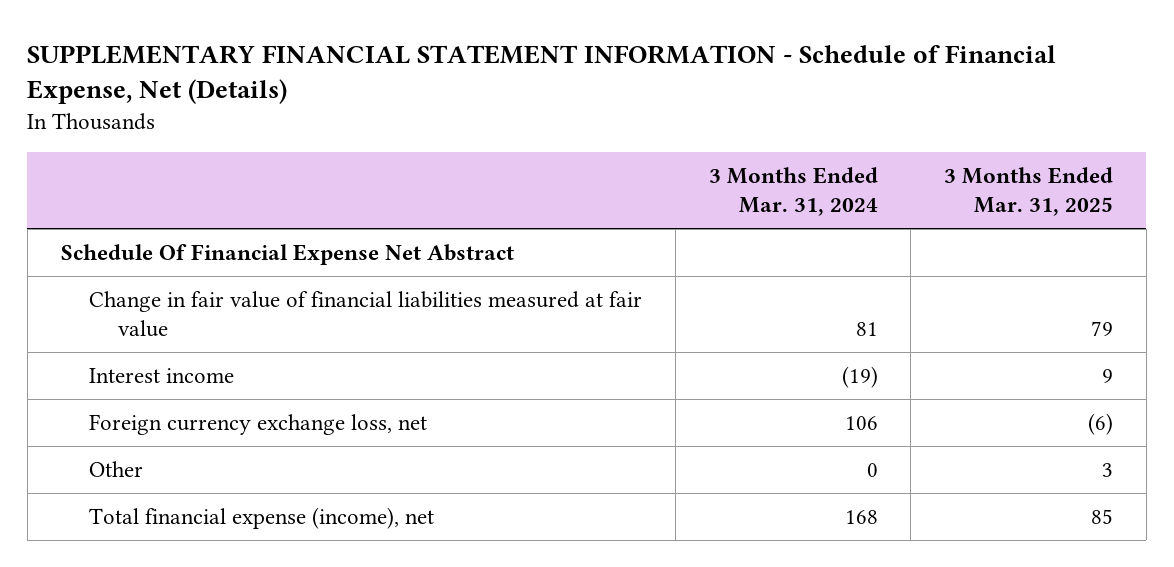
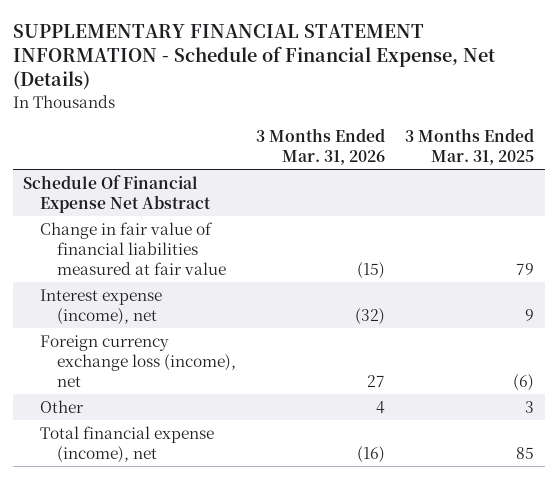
- | 3 Months Ended Mar. 31, 2024 | 3 Months Ended Mar. 31, 2025
+ | 3 Months Ended Mar. 31, 2026 | 3 Months Ended Mar. 31, 2025
- Interest income | (19) | 9
- Foreign currency exchange loss, net | 106 | (6)
+ Interest expense (income), net | (32) | 9
+ Foreign currency exchange loss (income), net | 27 | (6)

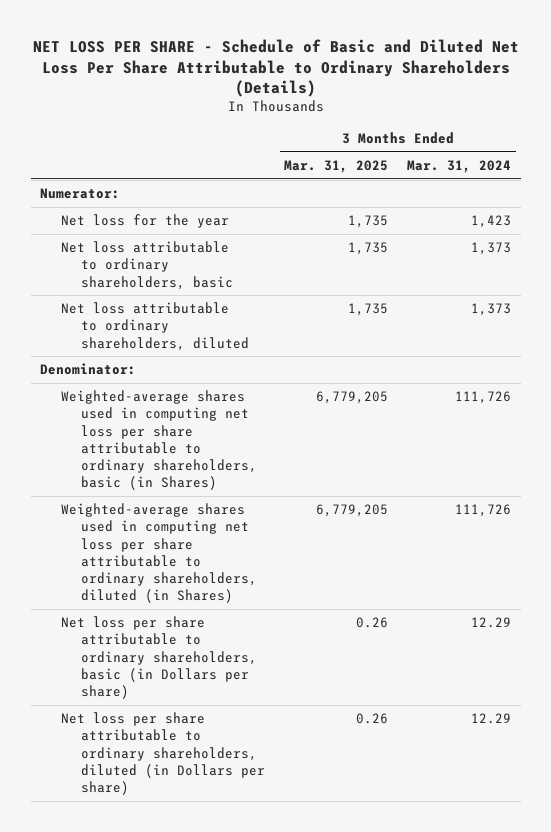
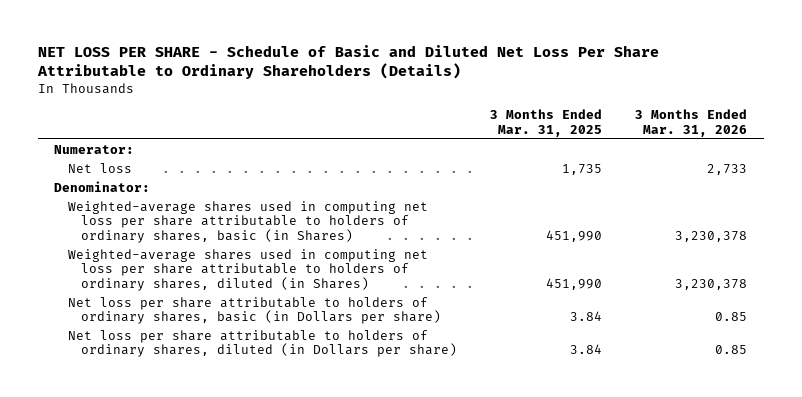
- | 3 Months Ended Mar. 31, 2025 | 3 Months Ended Mar. 31, 2024
+ | 3 Months Ended Mar. 31, 2025 | 3 Months Ended Mar. 31, 2026
- Net loss for the year | 1,735 | 1,423
- Net loss attributable to ordinary shareholders, basic | 1,735 | 1,373
- Net loss attributable to ordinary shareholders, diluted | 1,735 | 1,373
+ Net loss | 1,735 | 2,733
- Weighted-average shares used in computing net loss per share attributable to ordinary shareholders, basic (in Shares) | 6,779,205 | 111,726
- Weighted-average shares used in computing net loss per share attributable to ordinary shareholders, diluted (in Shares) | 6,779,205 | 111,726
- Net loss per share attributable to ordinary shareholders, basic (in Dollars per share) | 0.26 | 12.29
- Net loss per share attributable to ordinary shareholders, diluted (in Dollars per share) | 0.26 | 12.29
+ Weighted-average shares used in computing net loss per share attributable to holders of ordinary shares, basic (in Shares) | 451,990 | 3,230,378
+ Weighted-average shares used in computing net loss per share attributable to holders of ordinary shares, diluted (in Shares) | 451,990 | 3,230,378
+ Net loss per share attributable to holders of ordinary shares, basic (in Dollars per share) | 3.84 | 0.85
+ Net loss per share attributable to holders of ordinary shares, diluted (in Dollars per share) | 3.84 | 0.85

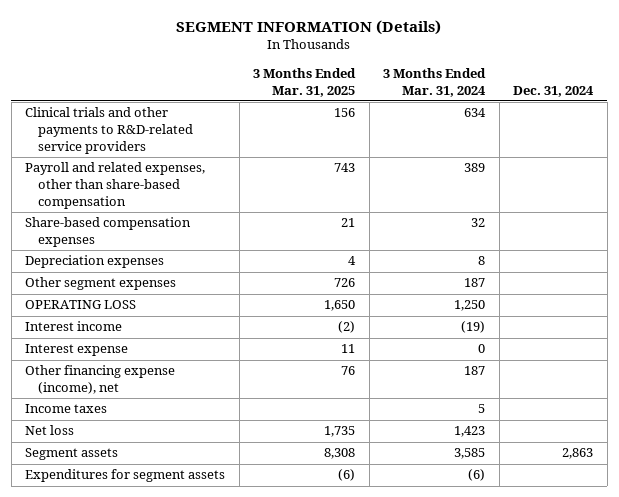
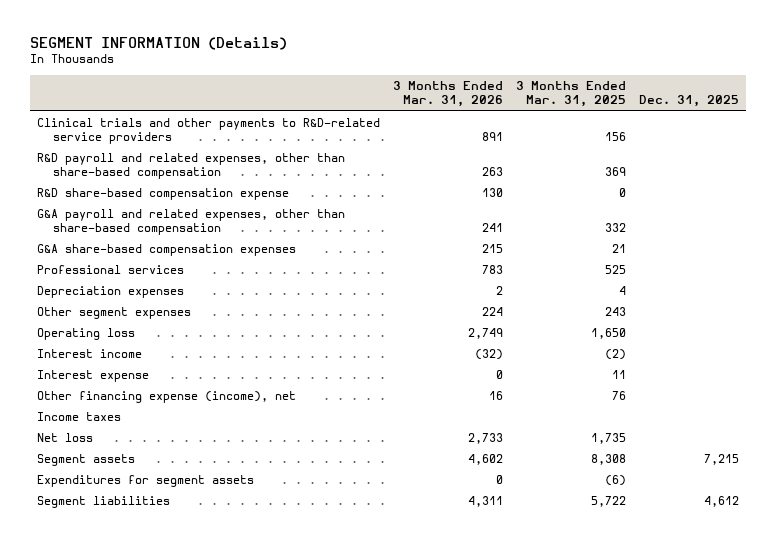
- | 3 Months Ended Mar. 31, 2025 | 3 Months Ended Mar. 31, 2024 | Dec. 31, 2024
+ | 3 Months Ended Mar. 31, 2026 | 3 Months Ended Mar. 31, 2025 | Dec. 31, 2025
- Payroll and related expenses, other than share-based compensation | 743 | 389 |
- Share-based compensation expenses | 21 | 32 |
+ R&D payroll and related expenses, other than share-based compensation | 263 | 369 |
+ R&D share-based compensation expense | 130 | 0 |
+ G&A payroll and related expenses, other than share-based compensation | 241 | 332 |
+ G&A share-based compensation expenses | 215 | 21 |
+ Professional services | 783 | 525 |
- Other segment expenses | 726 | 187 |
- OPERATING LOSS | 1,650 | 1,250 |
+ Other segment expenses | 224 | 243 |
+ Operating loss | 2,749 | 1,650 |
+ Segment liabilities | 4,311 | 5,722 | 4,612

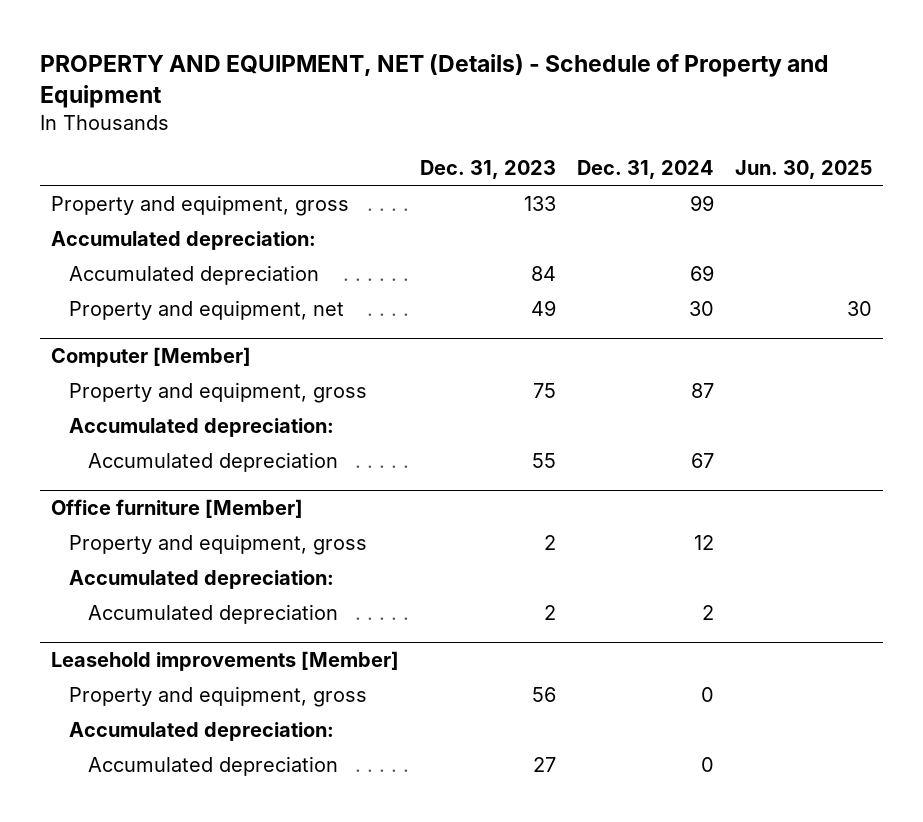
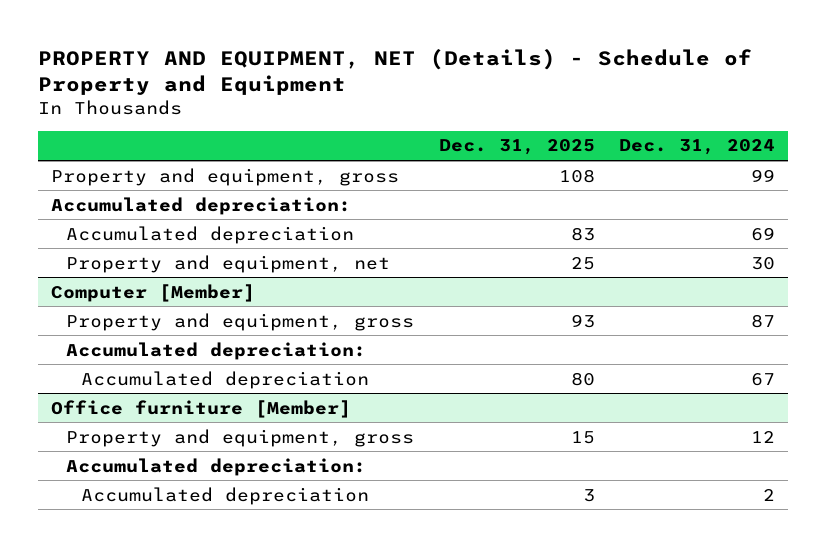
- | Dec. 31, 2023 | Dec. 31, 2024 | Jun. 30, 2025
+ | Dec. 31, 2025 | Dec. 31, 2024
- Leasehold improvements [Member]
- Property and equipment, gross | 56 | 0 |
- Accumulated depreciation:
- Accumulated depreciation | 27 | 0 |

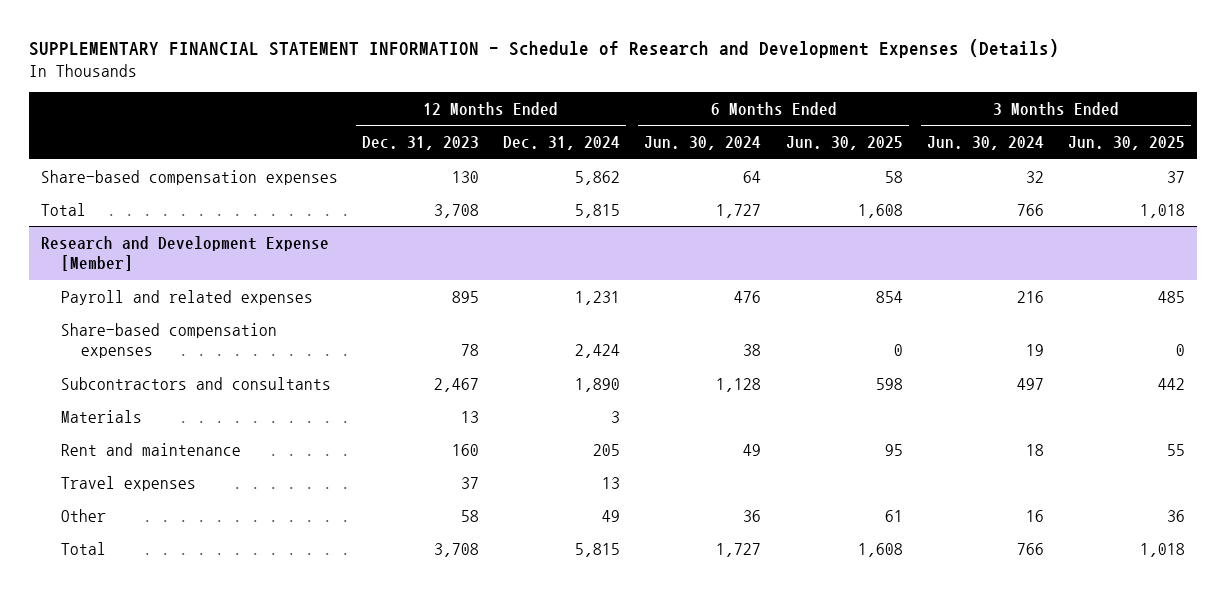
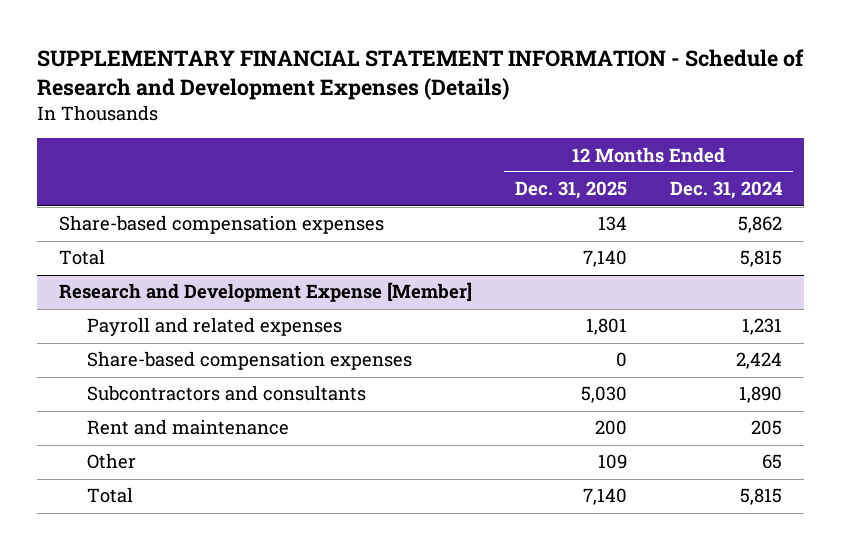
- | 12 Months Ended Dec. 31, 2023 | 12 Months Ended Dec. 31, 2024 | 6 Months Ended Jun. 30, 2024 | 6 Months Ended Jun. 30, 2025 | 3 Months Ended Jun. 30, 2024 | 3 Months Ended Jun. 30, 2025
+ | 12 Months Ended Dec. 31, 2025 | 12 Months Ended Dec. 31, 2024
@ Research and Development Expense [Member]
- Materials | 13 | 3 | | | |
- Travel expenses | 37 | 13 | | | |
- Other | 58 | 49 | 36 | 61 | 16 | 36
+ Other | 109 | 65

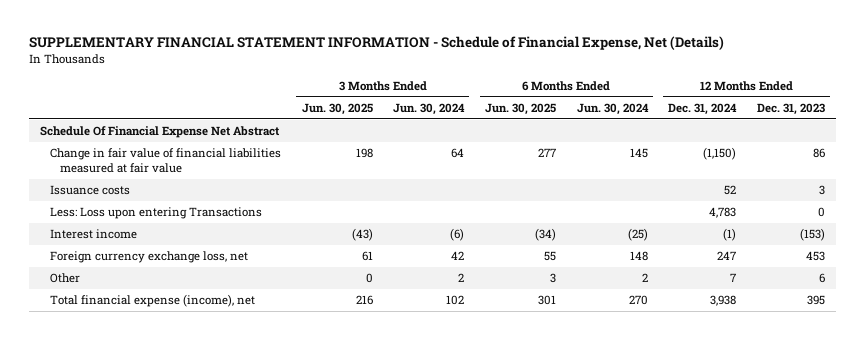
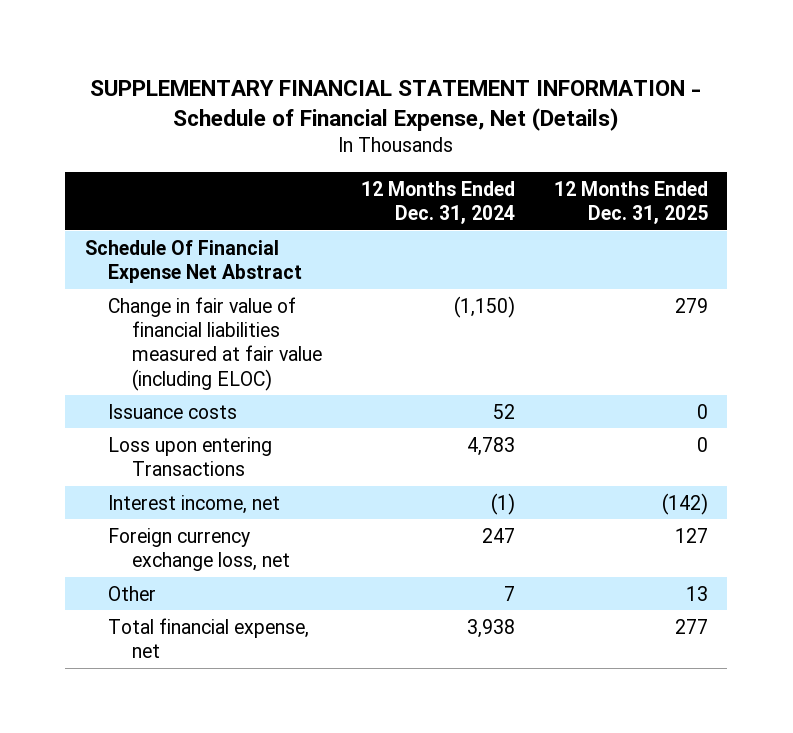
- | 3 Months Ended Jun. 30, 2025 | 3 Months Ended Jun. 30, 2024 | 6 Months Ended Jun. 30, 2025 | 6 Months Ended Jun. 30, 2024 | 12 Months Ended Dec. 31, 2024 | 12 Months Ended Dec. 31, 2023
+ | 12 Months Ended Dec. 31, 2024 | 12 Months Ended Dec. 31, 2025
- Change in fair value of financial liabilities measured at fair value | 198 | 64 | 277 | 145 | (1,150) | 86
+ Change in fair value of financial liabilities measured at fair value (including ELOC) | (1,150) | 279
- Less: Loss upon entering Transactions | | | | | 4,783 | 0
- Interest income | (43) | (6) | (34) | (25) | (1) | (153)
+ Loss upon entering Transactions | 4,783 | 0
+ Interest income, net | (1) | (142)
- Total financial expense (income), net | 216 | 102 | 301 | 270 | 3,938 | 395
+ Total financial expense, net | 3,938 | 277

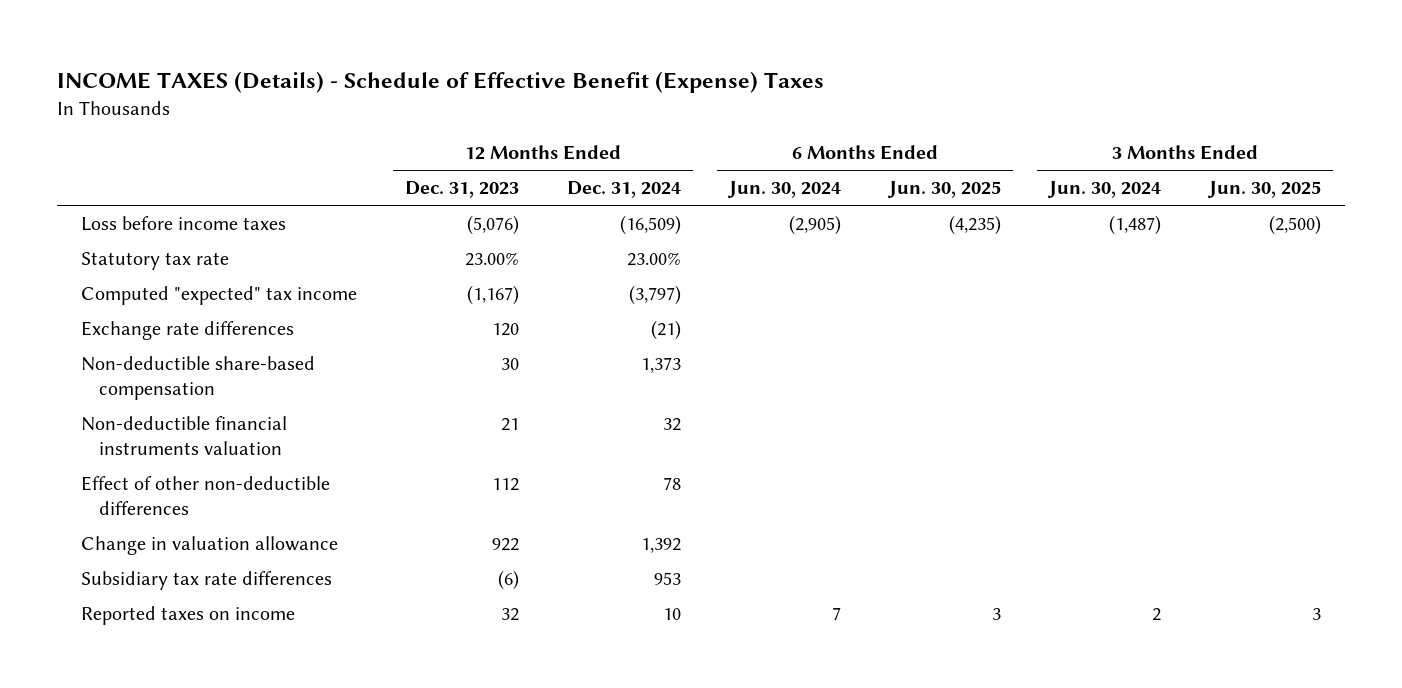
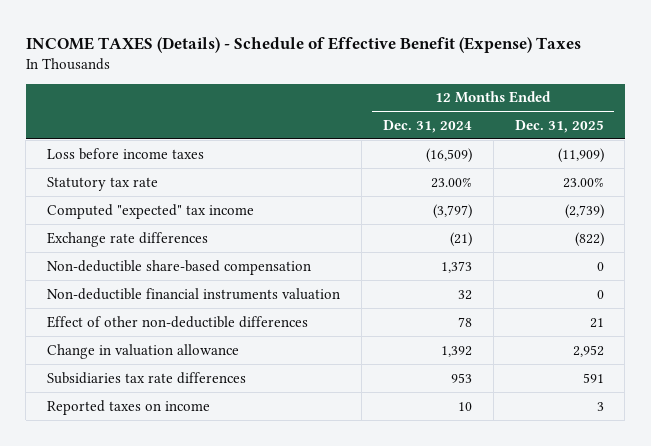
- | 12 Months Ended Dec. 31, 2023 | 12 Months Ended Dec. 31, 2024 | 6 Months Ended Jun. 30, 2024 | 6 Months Ended Jun. 30, 2025 | 3 Months Ended Jun. 30, 2024 | 3 Months Ended Jun. 30, 2025
+ | 12 Months Ended Dec. 31, 2024 | 12 Months Ended Dec. 31, 2025
- Subsidiary tax rate differences | (6) | 953 | | | |
+ Subsidiaries tax rate differences | 953 | 591

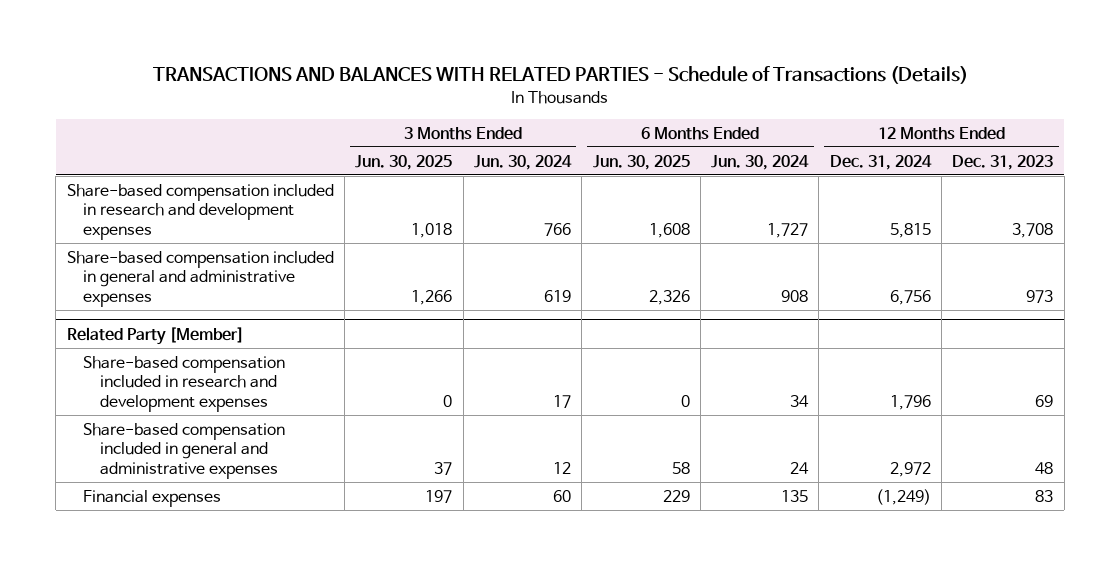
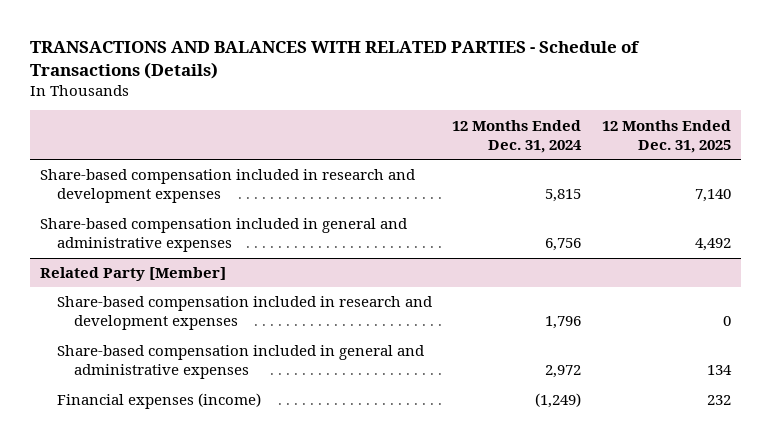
- | 3 Months Ended Jun. 30, 2025 | 3 Months Ended Jun. 30, 2024 | 6 Months Ended Jun. 30, 2025 | 6 Months Ended Jun. 30, 2024 | 12 Months Ended Dec. 31, 2024 | 12 Months Ended Dec. 31, 2023
+ | 12 Months Ended Dec. 31, 2024 | 12 Months Ended Dec. 31, 2025
@ Related Party [Member]
- Financial expenses | 197 | 60 | 229 | 135 | (1,249) | 83
+ Financial expenses (income) | (1,249) | 232

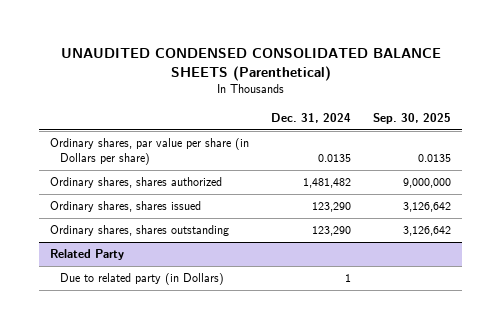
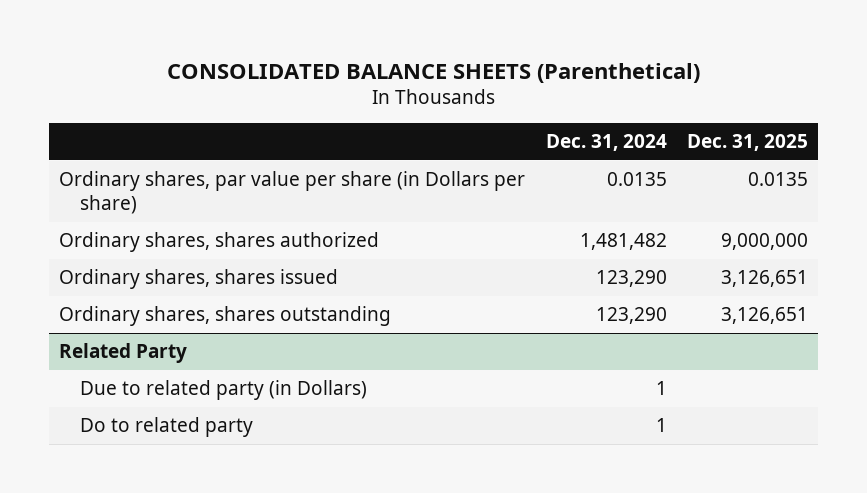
- UNAUDITED CONDENSED CONSOLIDATED BALANCE SHEETS (Parenthetical)
+ CONSOLIDATED BALANCE SHEETS (Parenthetical)
- | Dec. 31, 2024 | Sep. 30, 2025
+ | Dec. 31, 2024 | Dec. 31, 2025
@ Related Party
+ Do to related party | 1 |

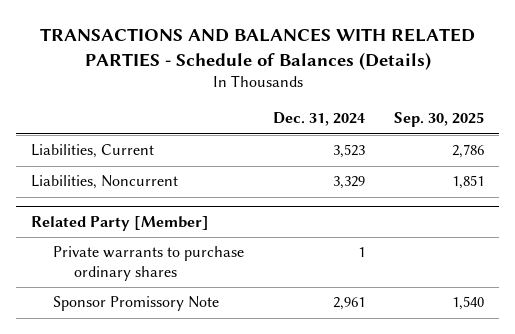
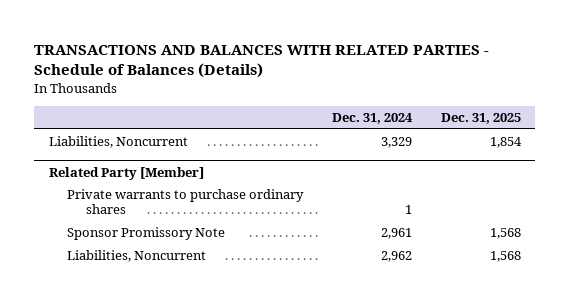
- | Dec. 31, 2024 | Sep. 30, 2025
+ | Dec. 31, 2024 | Dec. 31, 2025
- Liabilities, Current | 3,523 | 2,786
@ Related Party [Member]
+ Liabilities, Noncurrent | 2,962 | 1,568

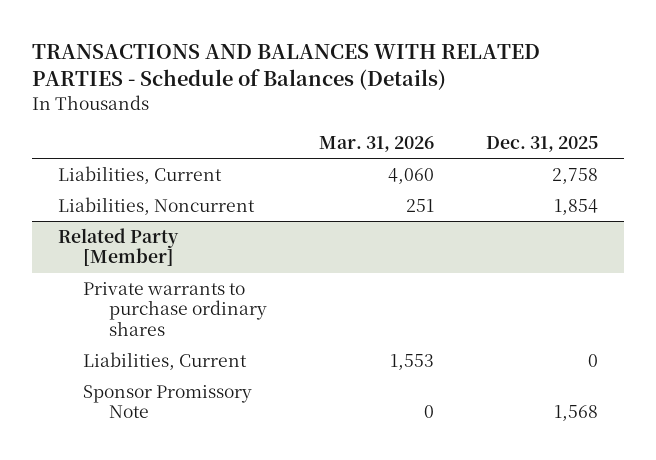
- | Dec. 31, 2024 | Dec. 31, 2025
+ | Mar. 31, 2026 | Dec. 31, 2025
+ Liabilities, Current | 4,060 | 2,758
@ Related Party [Member]
+ Liabilities, Current | 1,553 | 0
- Liabilities, Noncurrent | 2,962 | 1,568

